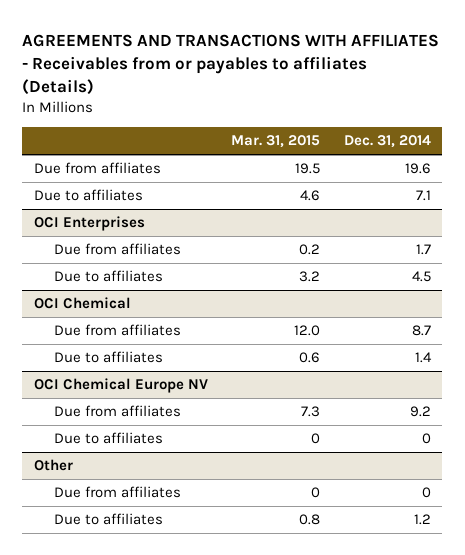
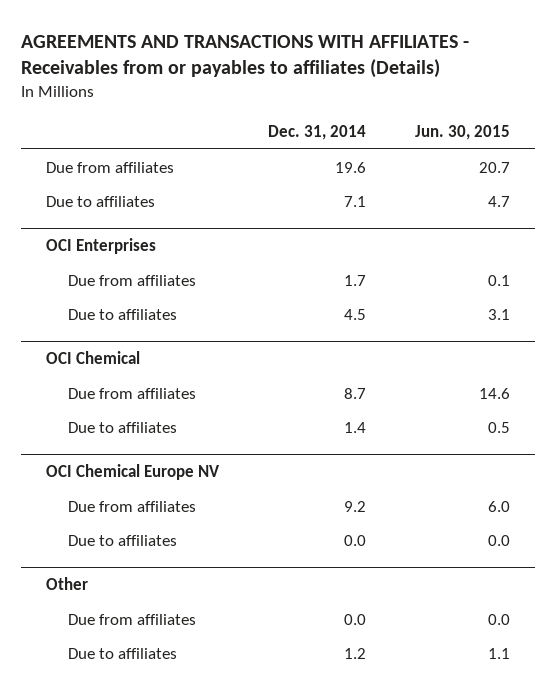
- | Mar. 31, 2015 | Dec. 31, 2014
+ | Dec. 31, 2014 | Jun. 30, 2015
@ OCI Chemical Europe NV
- Due to affiliates | 0 | 0
+ Due to affiliates | 0.0 | 0.0
@ Other
- Due from affiliates | 0 | 0
+ Due from affiliates | 0.0 | 0.0

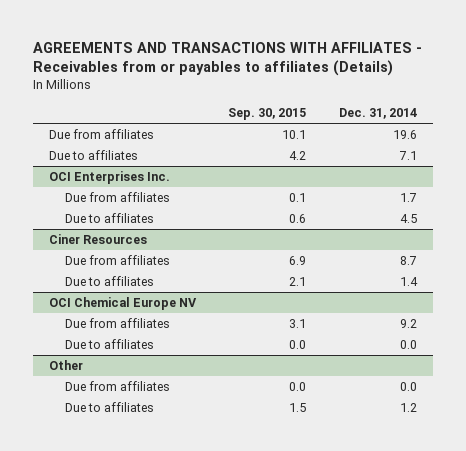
- | Dec. 31, 2014 | Jun. 30, 2015
+ | Sep. 30, 2015 | Dec. 31, 2014
- OCI Enterprises
+ OCI Enterprises Inc.
- OCI Chemical
+ Ciner Resources

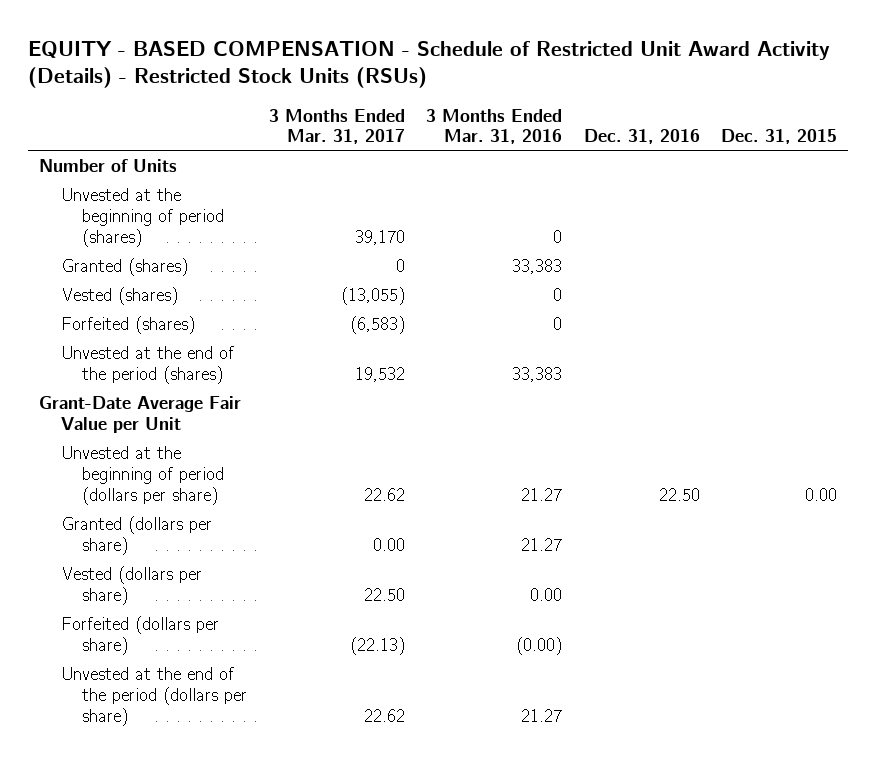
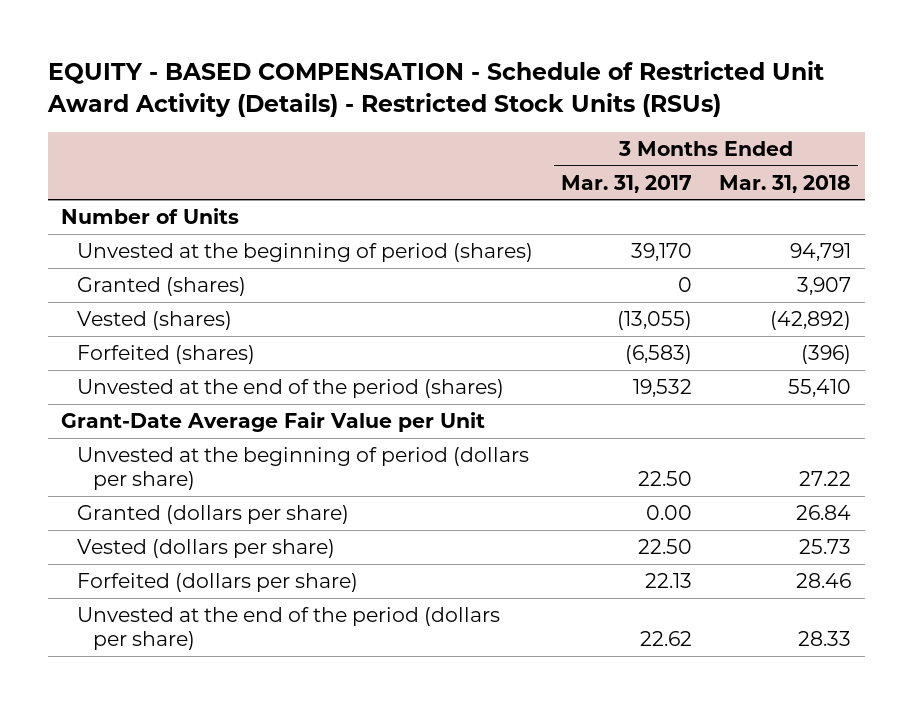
- | 3 Months Ended Mar. 31, 2017 | 3 Months Ended Mar. 31, 2016 | Dec. 31, 2016 | Dec. 31, 2015
+ | 3 Months Ended Mar. 31, 2017 | 3 Months Ended Mar. 31, 2018
- Unvested at the beginning of period (dollars per share) | 22.62 | 21.27 | 22.50 | 0.00
+ Unvested at the beginning of period (dollars per share) | 22.50 | 27.22
- Forfeited (dollars per share) | (22.13) | (0.00) | |
+ Forfeited (dollars per share) | 22.13 | 28.46

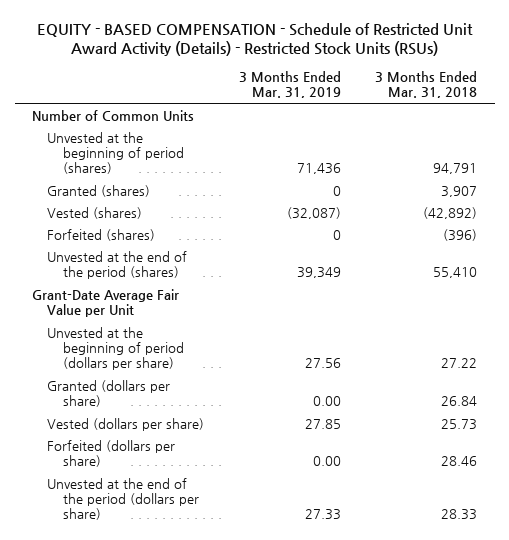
- | 3 Months Ended Mar. 31, 2017 | 3 Months Ended Mar. 31, 2018
+ | 3 Months Ended Mar. 31, 2019 | 3 Months Ended Mar. 31, 2018
- Number of Units
+ Number of Common Units

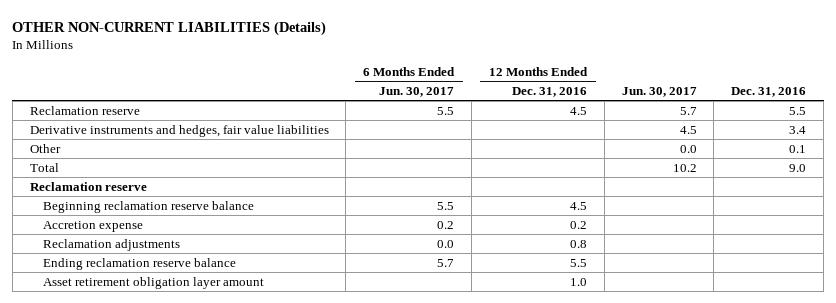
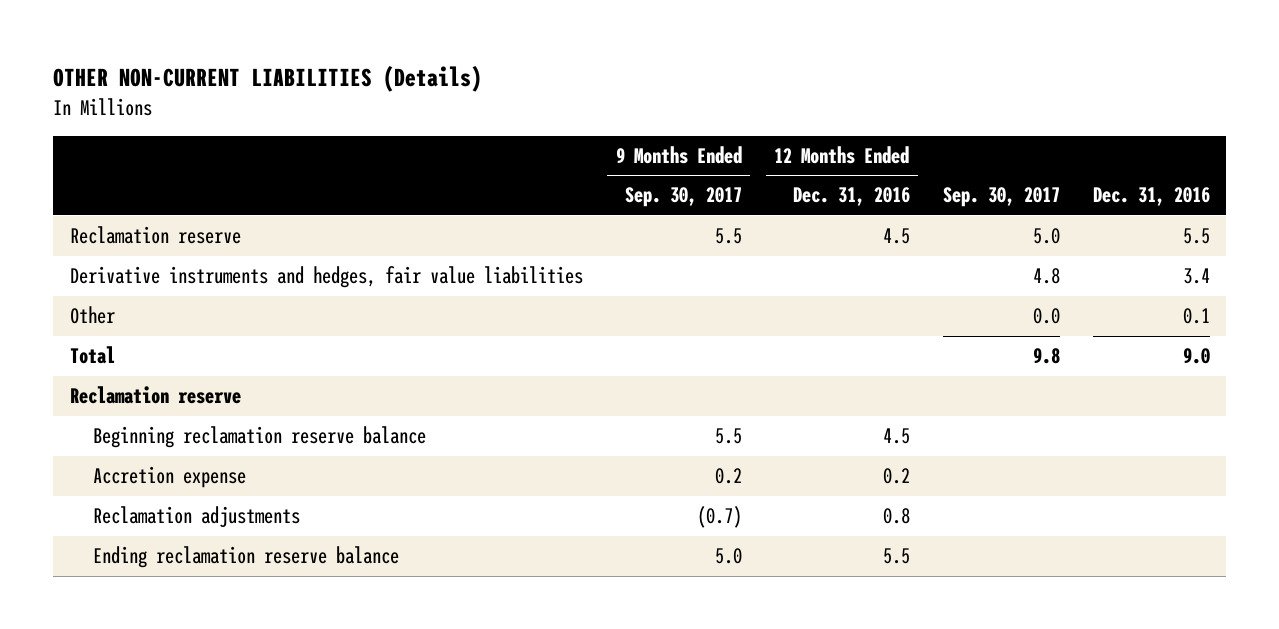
- | 6 Months Ended Jun. 30, 2017 | 12 Months Ended Dec. 31, 2016 | Jun. 30, 2017 | Dec. 31, 2016
+ | 9 Months Ended Sep. 30, 2017 | 12 Months Ended Dec. 31, 2016 | Sep. 30, 2017 | Dec. 31, 2016
- Asset retirement obligation layer amount | | 1.0 | |

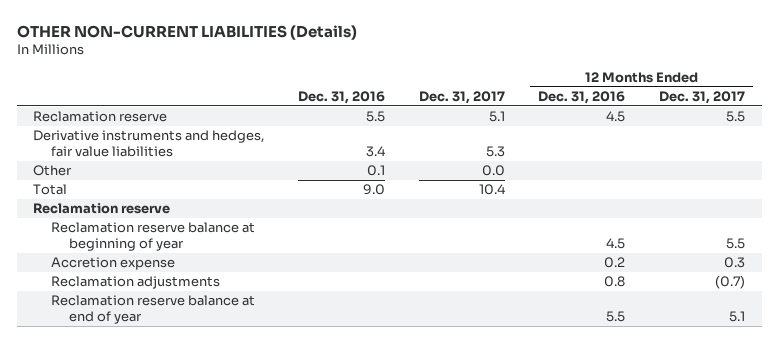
- | 9 Months Ended Sep. 30, 2017 | 12 Months Ended Dec. 31, 2016 | Sep. 30, 2017 | Dec. 31, 2016
+ | Dec. 31, 2016 | Dec. 31, 2017 | 12 Months Ended Dec. 31, 2016 | 12 Months Ended Dec. 31, 2017
- Beginning reclamation reserve balance | 5.5 | 4.5 | |
+ Reclamation reserve balance at beginning of year | | | 4.5 | 5.5
- Ending reclamation reserve balance | 5.0 | 5.5 | |
+ Reclamation reserve balance at end of year | | | 5.5 | 5.1

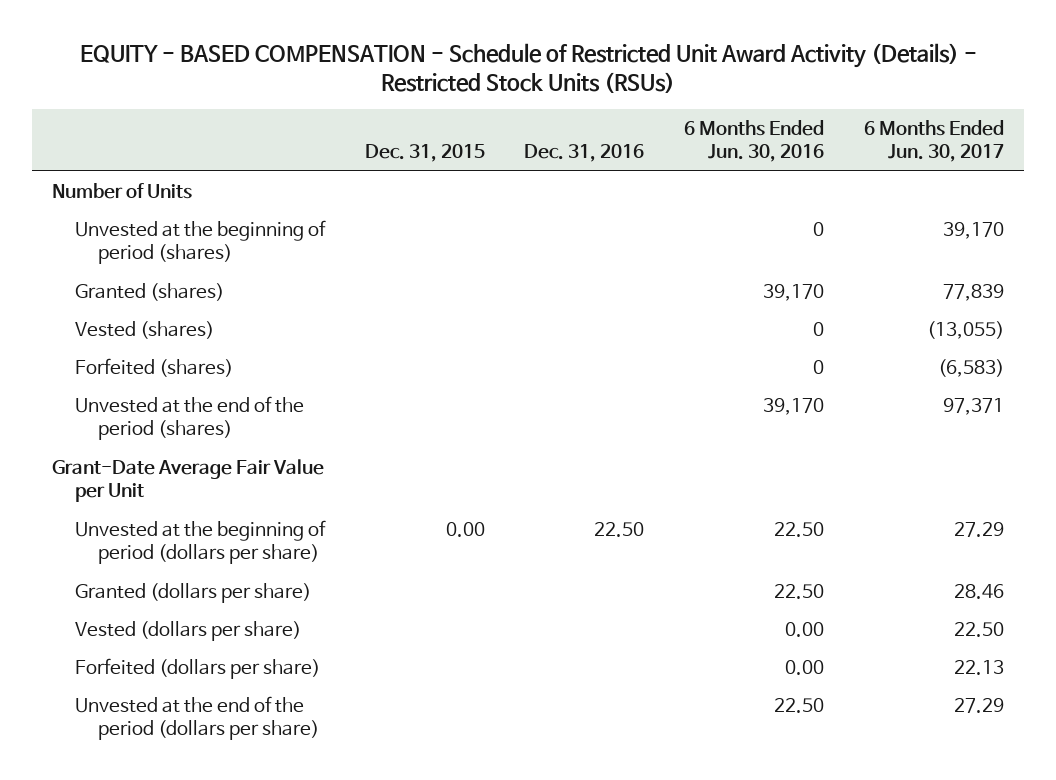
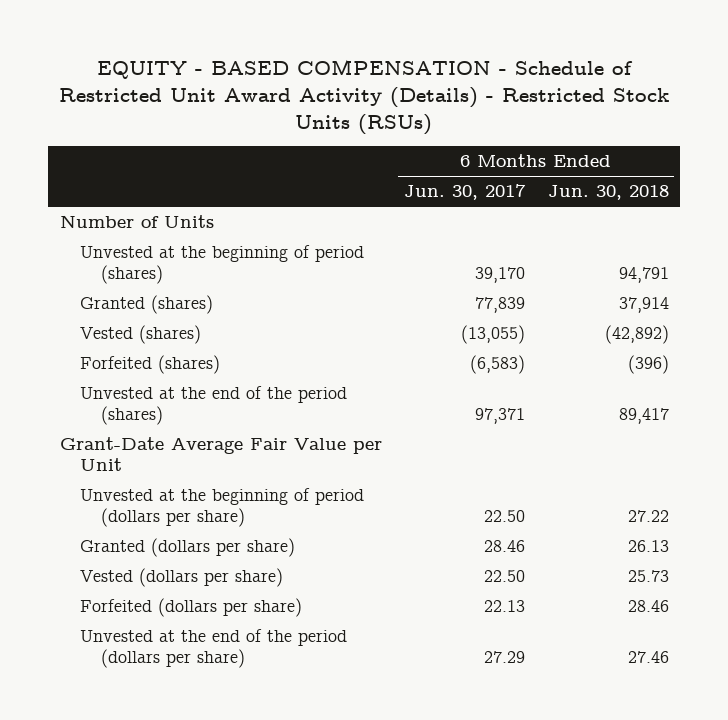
- | Dec. 31, 2015 | Dec. 31, 2016 | 6 Months Ended Jun. 30, 2016 | 6 Months Ended Jun. 30, 2017
+ | 6 Months Ended Jun. 30, 2017 | 6 Months Ended Jun. 30, 2018
- Unvested at the beginning of period (dollars per share) | 0.00 | 22.50 | 22.50 | 27.29
+ Unvested at the beginning of period (dollars per share) | 22.50 | 27.22

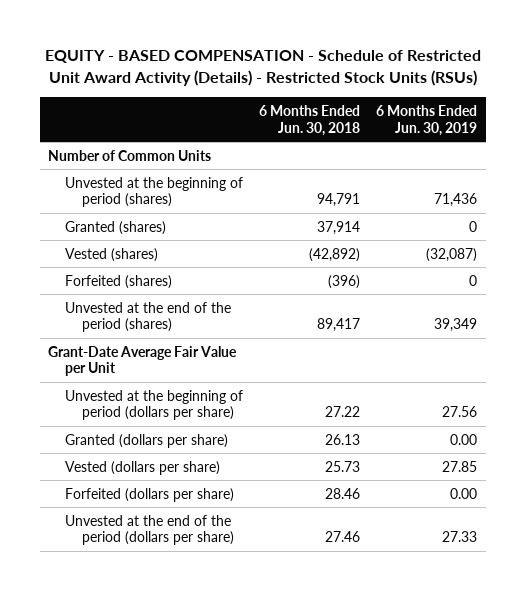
- | 6 Months Ended Jun. 30, 2017 | 6 Months Ended Jun. 30, 2018
+ | 6 Months Ended Jun. 30, 2018 | 6 Months Ended Jun. 30, 2019
- Number of Units
+ Number of Common Units

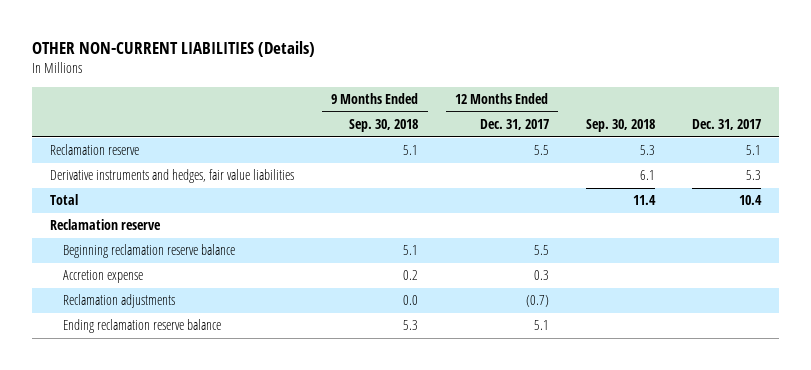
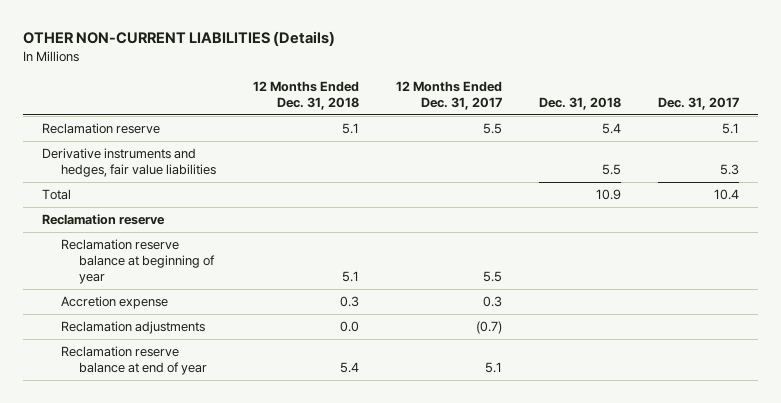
- | 9 Months Ended Sep. 30, 2018 | 12 Months Ended Dec. 31, 2017 | Sep. 30, 2018 | Dec. 31, 2017
+ | 12 Months Ended Dec. 31, 2018 | 12 Months Ended Dec. 31, 2017 | Dec. 31, 2018 | Dec. 31, 2017
- Beginning reclamation reserve balance | 5.1 | 5.5 | |
+ Reclamation reserve balance at beginning of year | 5.1 | 5.5 | |
- Ending reclamation reserve balance | 5.3 | 5.1 | |
+ Reclamation reserve balance at end of year | 5.4 | 5.1 | |

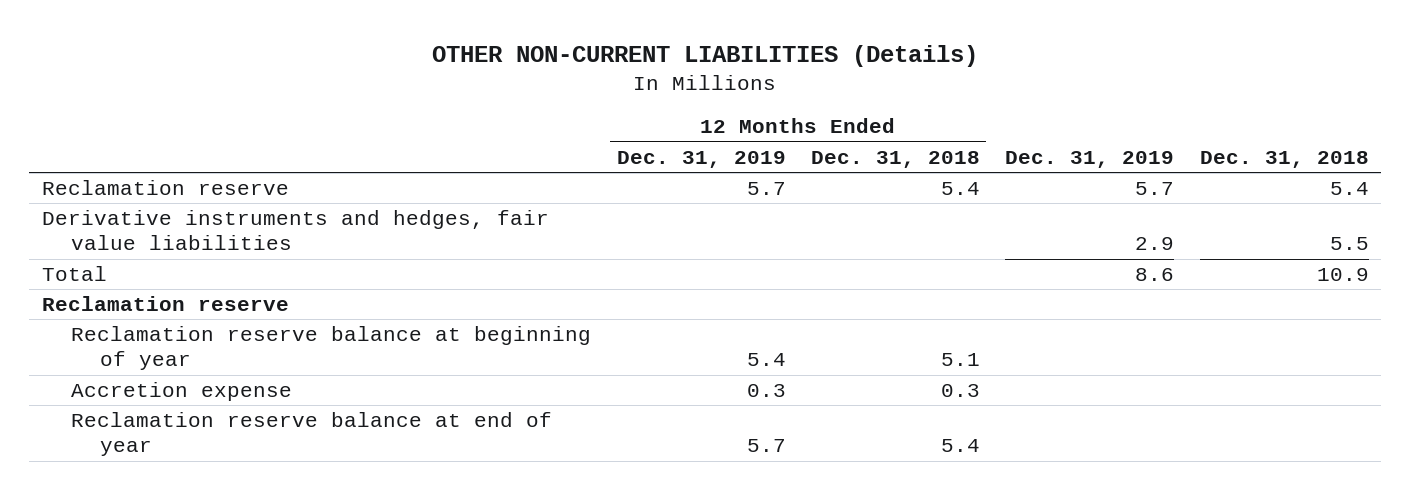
- | 12 Months Ended Dec. 31, 2018 | 12 Months Ended Dec. 31, 2017 | Dec. 31, 2018 | Dec. 31, 2017
+ | 12 Months Ended Dec. 31, 2019 | 12 Months Ended Dec. 31, 2018 | Dec. 31, 2019 | Dec. 31, 2018
- Reclamation reserve | 5.1 | 5.5 | 5.4 | 5.1
+ Reclamation reserve | 5.7 | 5.4 | 5.7 | 5.4
- Reclamation adjustments | 0.0 | (0.7) | |

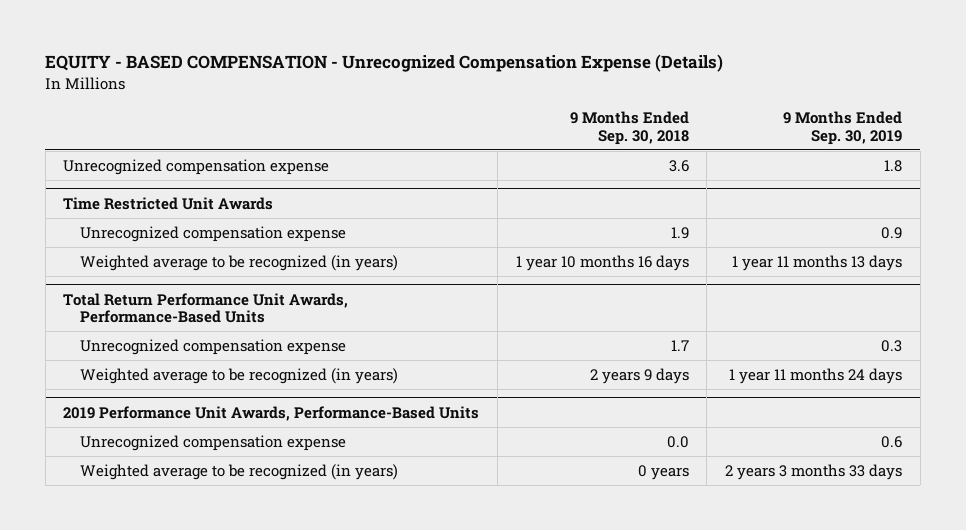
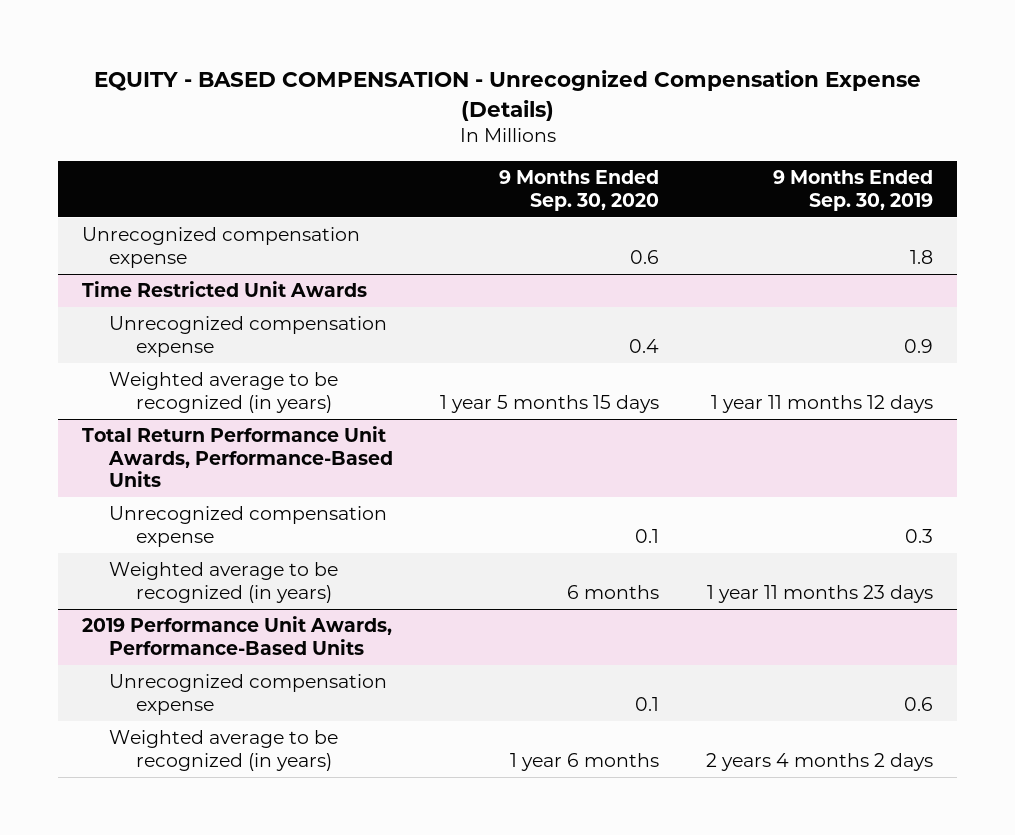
- | 9 Months Ended Sep. 30, 2018 | 9 Months Ended Sep. 30, 2019
+ | 9 Months Ended Sep. 30, 2020 | 9 Months Ended Sep. 30, 2019
@ Time Restricted Unit Awards
- Weighted average to be recognized (in years) | 1 year 10 months 16 days | 1 year 11 months 13 days
+ Weighted average to be recognized (in years) | 1 year 5 months 15 days | 1 year 11 months 12 days
@ Total Return Performance Unit Awards, Performance-Based Units
- Weighted average to be recognized (in years) | 2 years 9 days | 1 year 11 months 24 days
+ Weighted average to be recognized (in years) | 6 months | 1 year 11 months 23 days
@ 2019 Performance Unit Awards, Performance-Based Units
- Weighted average to be recognized (in years) | 0 years | 2 years 3 months 33 days
+ Weighted average to be recognized (in years) | 1 year 6 months | 2 years 4 months 2 days

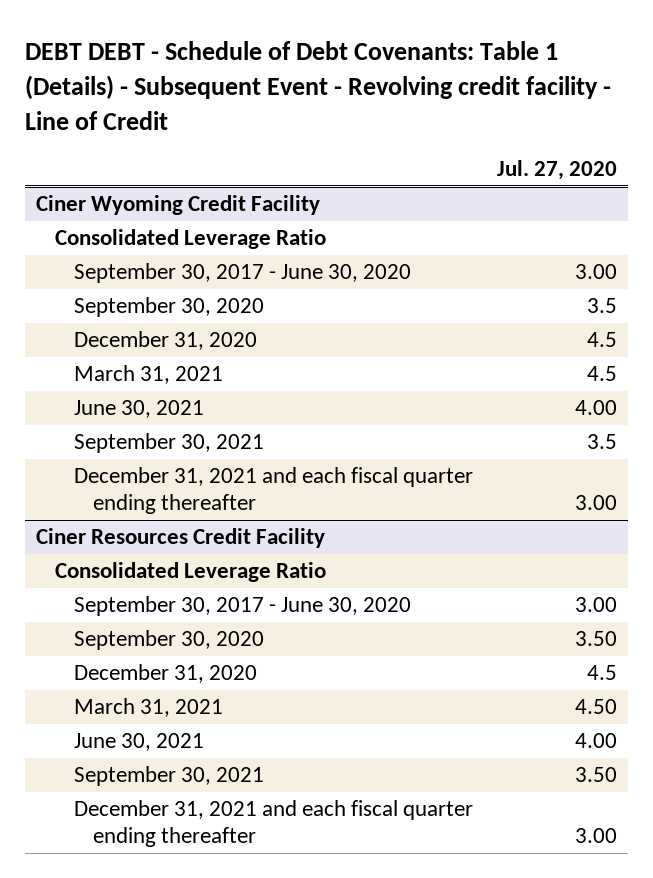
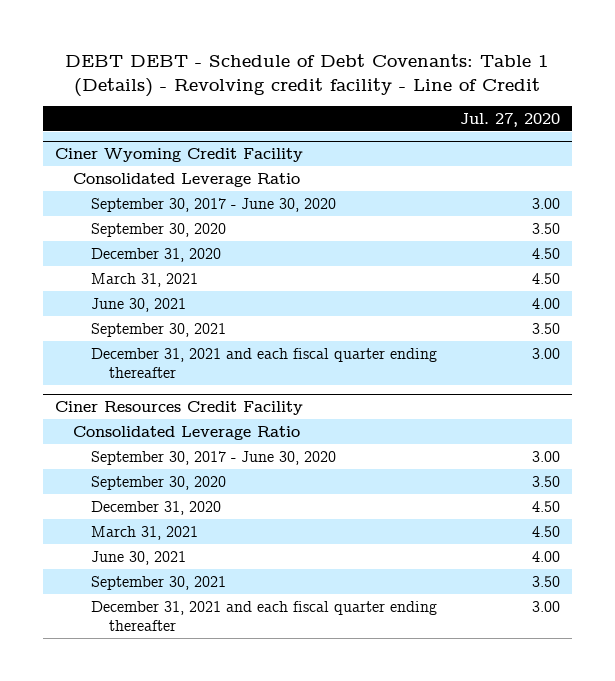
- DEBT DEBT - Schedule of Debt Covenants: Table 1 (Details) - Subsequent Event - Revolving credit facility - Line of Credit
+ DEBT DEBT - Schedule of Debt Covenants: Table 1 (Details) - Revolving credit facility - Line of Credit
@ Ciner Wyoming Credit Facility
- September 30, 2020 | 3.5
- December 31, 2020 | 4.5
- March 31, 2021 | 4.5
+ September 30, 2020 | 3.50
+ December 31, 2020 | 4.50
+ March 31, 2021 | 4.50
- September 30, 2021 | 3.5
+ September 30, 2021 | 3.50
@ Ciner Resources Credit Facility
- December 31, 2020 | 4.5
+ December 31, 2020 | 4.50

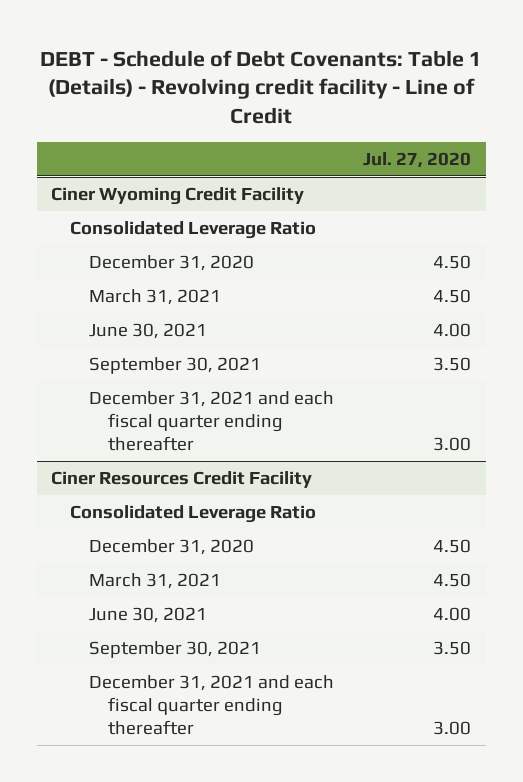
- DEBT DEBT - Schedule of Debt Covenants: Table 1 (Details) - Revolving credit facility - Line of Credit
+ DEBT - Schedule of Debt Covenants: Table 1 (Details) - Revolving credit facility - Line of Credit
@ Ciner Wyoming Credit Facility
- September 30, 2017 - June 30, 2020 | 3.00
- September 30, 2020 | 3.50
@ Ciner Resources Credit Facility
- September 30, 2017 - June 30, 2020 | 3.00
- September 30, 2020 | 3.50

